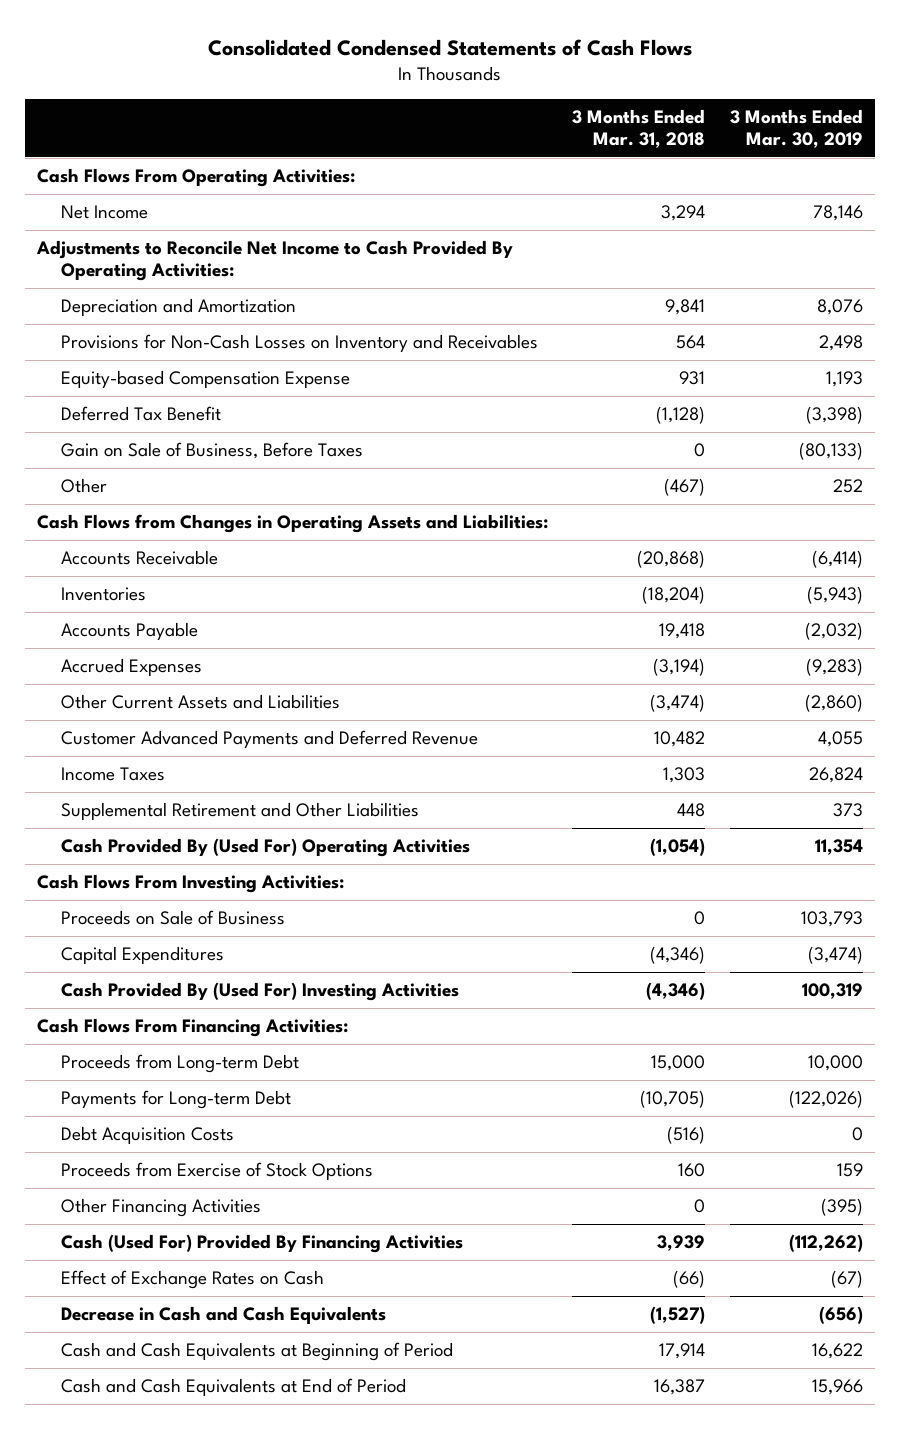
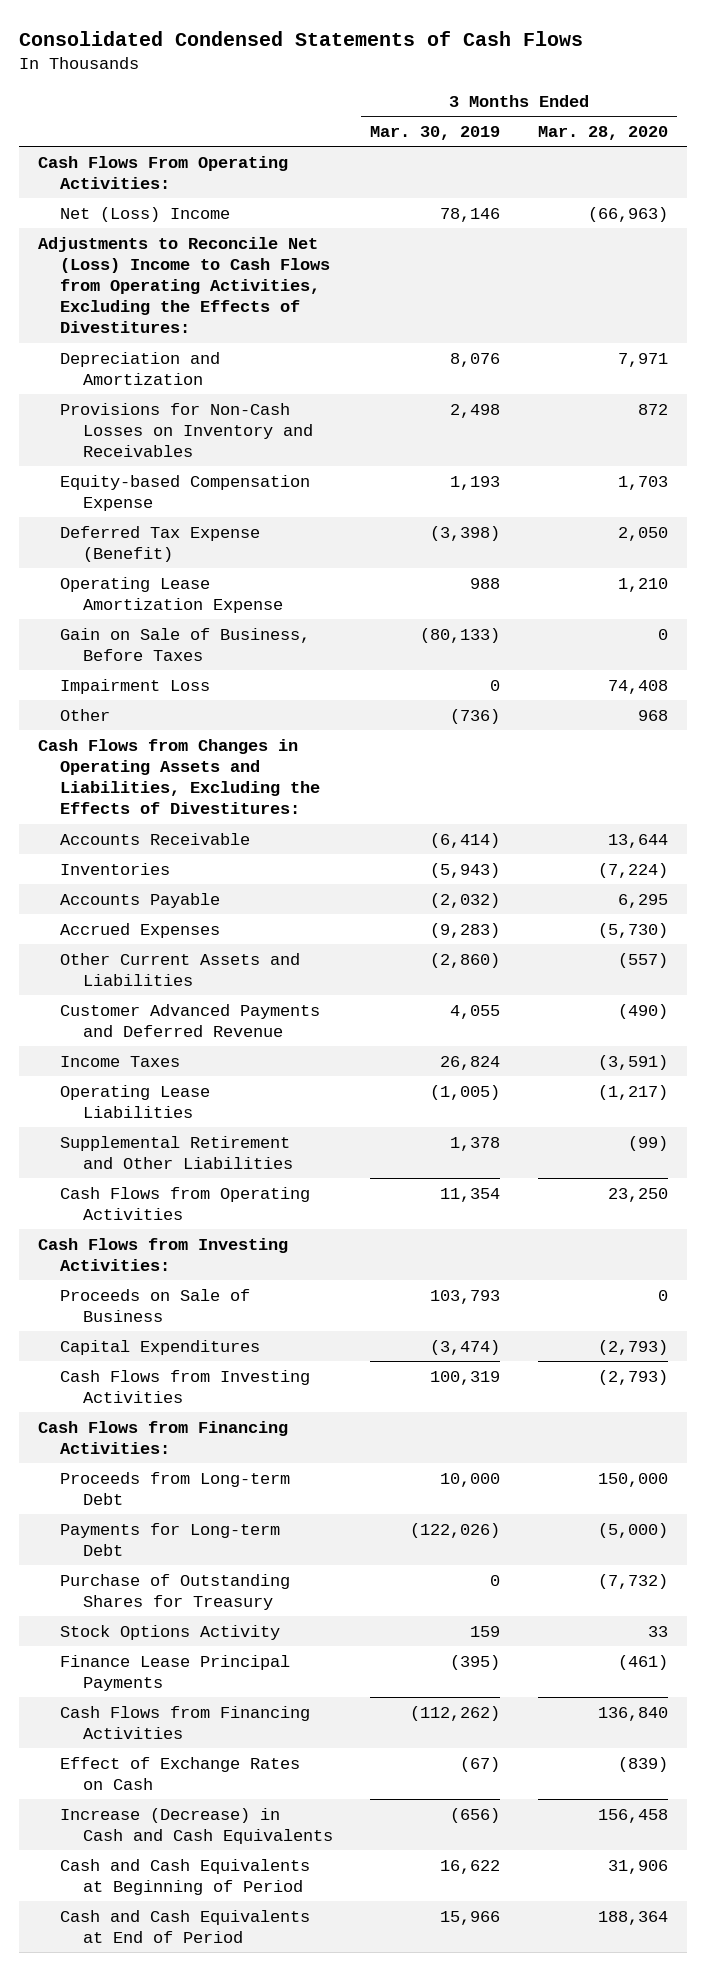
- | 3 Months Ended Mar. 31, 2018 | 3 Months Ended Mar. 30, 2019
+ | 3 Months Ended Mar. 30, 2019 | 3 Months Ended Mar. 28, 2020
- Net Income | 3,294 | 78,146
- Adjustments to Reconcile Net Income to Cash Provided By Operating Activities:
+ Net (Loss) Income | 78,146 | (66,963)
+ Adjustments to Reconcile Net (Loss) Income to Cash Flows from Operating Activities, Excluding the Effects of Divestitures:
- Deferred Tax Benefit | (1,128) | (3,398)
+ Deferred Tax Expense (Benefit) | (3,398) | 2,050
+ Operating Lease Amortization Expense | 988 | 1,210
- Other | (467) | 252
- Cash Flows from Changes in Operating Assets and Liabilities:
+ Impairment Loss | 0 | 74,408
+ Other | (736) | 968
+ Cash Flows from Changes in Operating Assets and Liabilities, Excluding the Effects of Divestitures:
- Supplemental Retirement and Other Liabilities | 448 | 373
- Cash Provided By (Used For) Operating Activities | (1,054) | 11,354
- Cash Flows From Investing Activities:
+ Operating Lease Liabilities | (1,005) | (1,217)
+ Supplemental Retirement and Other Liabilities | 1,378 | (99)
+ Cash Flows from Operating Activities | 11,354 | 23,250
+ Cash Flows from Investing Activities:
- Cash Provided By (Used For) Investing Activities | (4,346) | 100,319
- Cash Flows From Financing Activities:
+ Cash Flows from Investing Activities | 100,319 | (2,793)
+ Cash Flows from Financing Activities:
- Debt Acquisition Costs | (516) | 0
- Proceeds from Exercise of Stock Options | 160 | 159
- Other Financing Activities | 0 | (395)
- Cash (Used For) Provided By Financing Activities | 3,939 | (112,262)
+ Purchase of Outstanding Shares for Treasury | 0 | (7,732)
+ Stock Options Activity | 159 | 33
+ Finance Lease Principal Payments | (395) | (461)
+ Cash Flows from Financing Activities | (112,262) | 136,840
- Decrease in Cash and Cash Equivalents | (1,527) | (656)
+ Increase (Decrease) in Cash and Cash Equivalents | (656) | 156,458

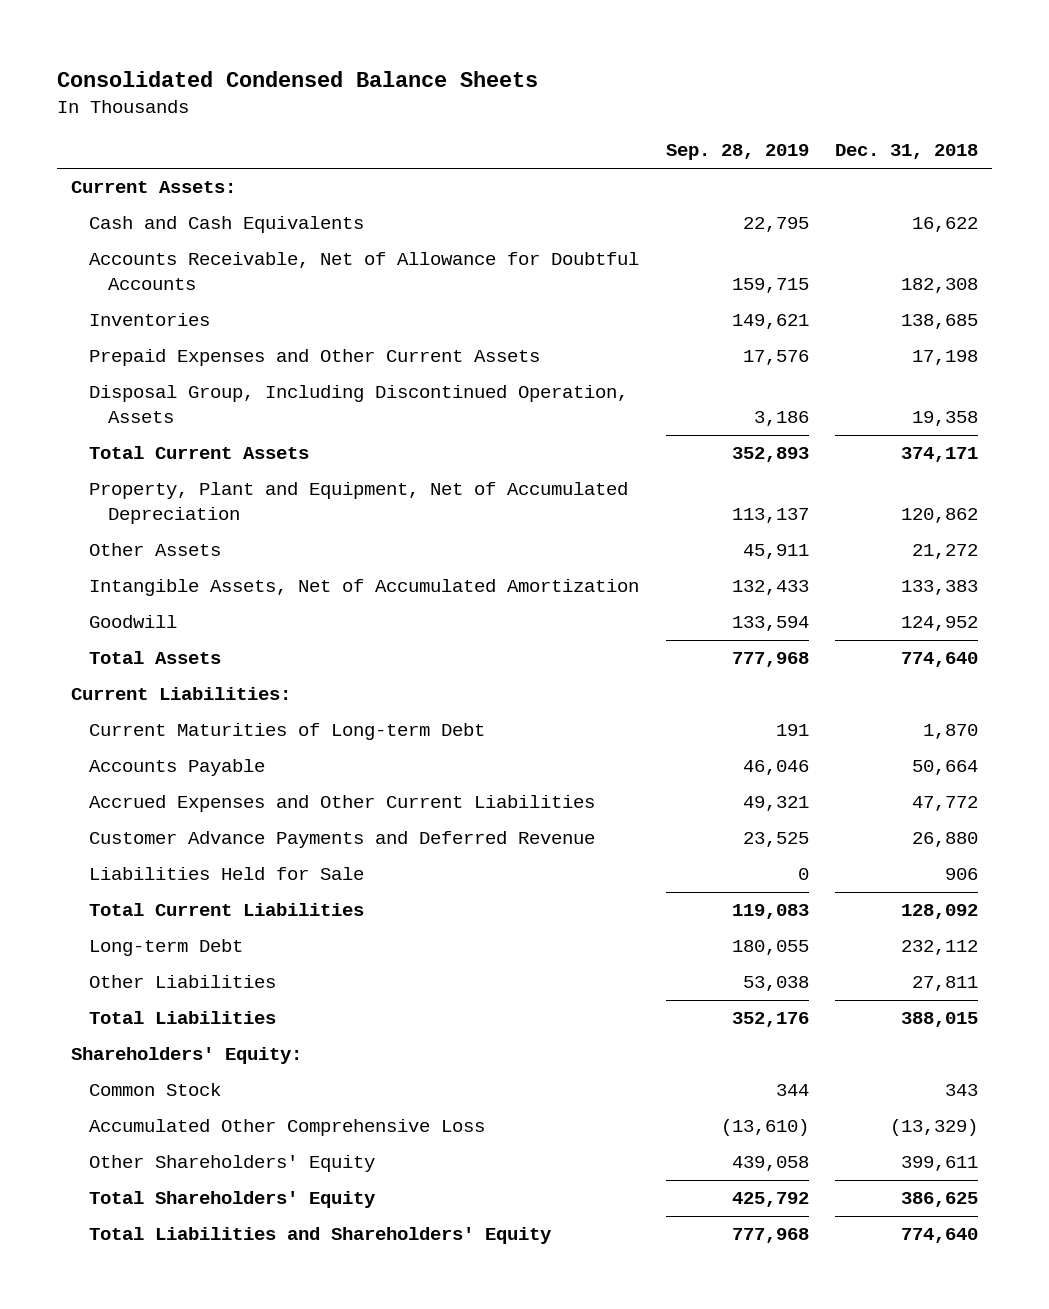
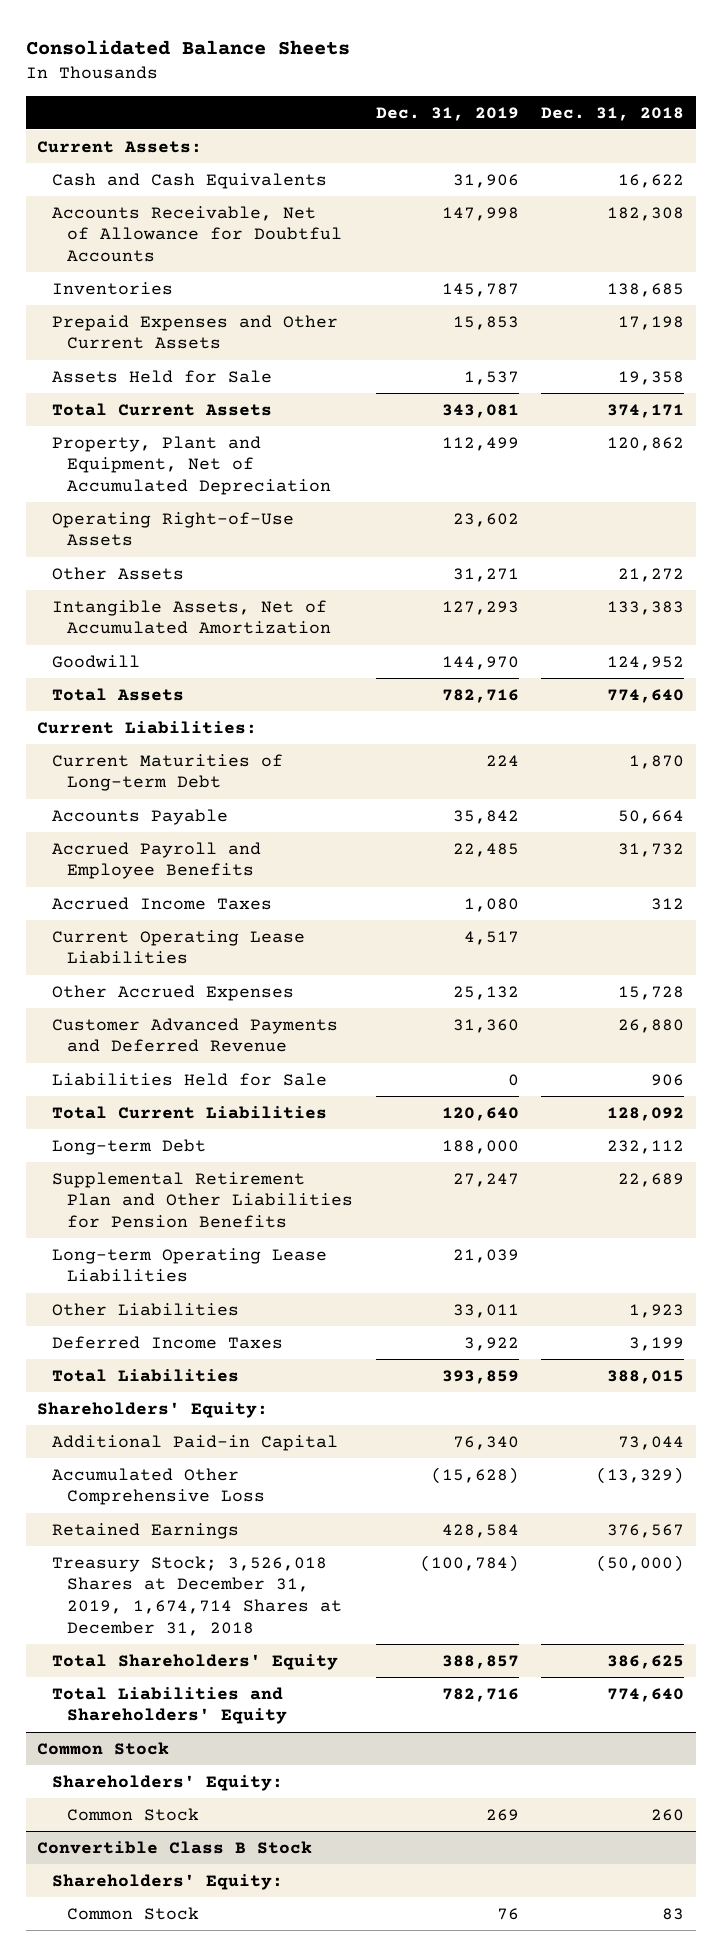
- Consolidated Condensed Balance Sheets
+ Consolidated Balance Sheets
- | Sep. 28, 2019 | Dec. 31, 2018
+ | Dec. 31, 2019 | Dec. 31, 2018
- Disposal Group, Including Discontinued Operation, Assets | 3,186 | 19,358
+ Assets Held for Sale | 1,537 | 19,358
+ Operating Right-of-Use Assets | 23,602 |
- Accrued Expenses and Other Current Liabilities | 49,321 | 47,772
- Customer Advance Payments and Deferred Revenue | 23,525 | 26,880
+ Accrued Payroll and Employee Benefits | 22,485 | 31,732
+ Accrued Income Taxes | 1,080 | 312
+ Current Operating Lease Liabilities | 4,517 |
+ Other Accrued Expenses | 25,132 | 15,728
+ Customer Advanced Payments and Deferred Revenue | 31,360 | 26,880
- Other Liabilities | 53,038 | 27,811
+ Supplemental Retirement Plan and Other Liabilities for Pension Benefits | 27,247 | 22,689
+ Long-term Operating Lease Liabilities | 21,039 |
+ Other Liabilities | 33,011 | 1,923
+ Deferred Income Taxes | 3,922 | 3,199
- Common Stock | 344 | 343
+ Additional Paid-in Capital | 76,340 | 73,044
- Other Shareholders' Equity | 439,058 | 399,611
+ Retained Earnings | 428,584 | 376,567
+ Treasury Stock; 3,526,018 Shares at December 31, 2019, 1,674,714 Shares at December 31, 2018 | (100,784) | (50,000)
+ Common Stock
+ Shareholders' Equity:
+ Common Stock | 269 | 260
+ Convertible Class B Stock
+ Shareholders' Equity:
+ Common Stock | 76 | 83

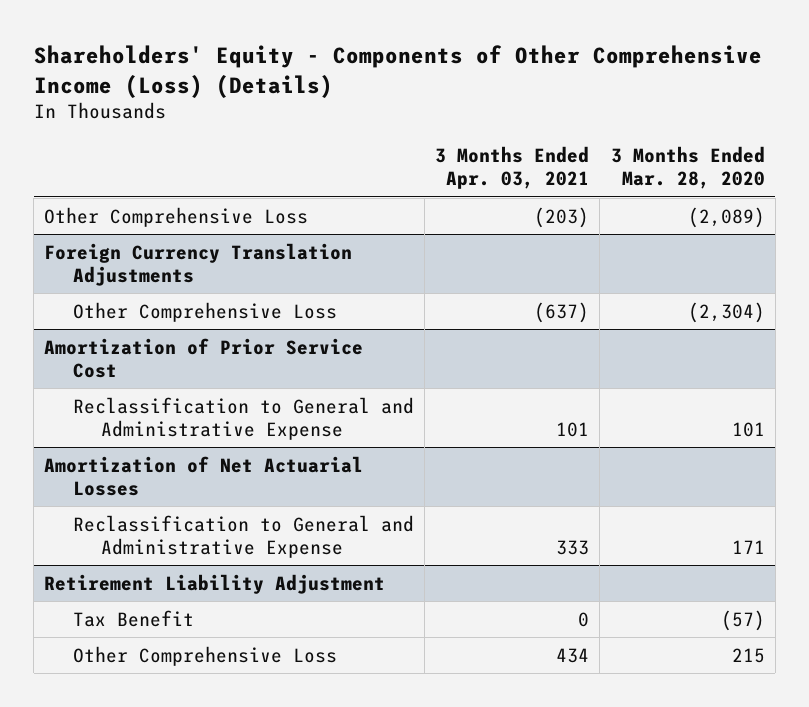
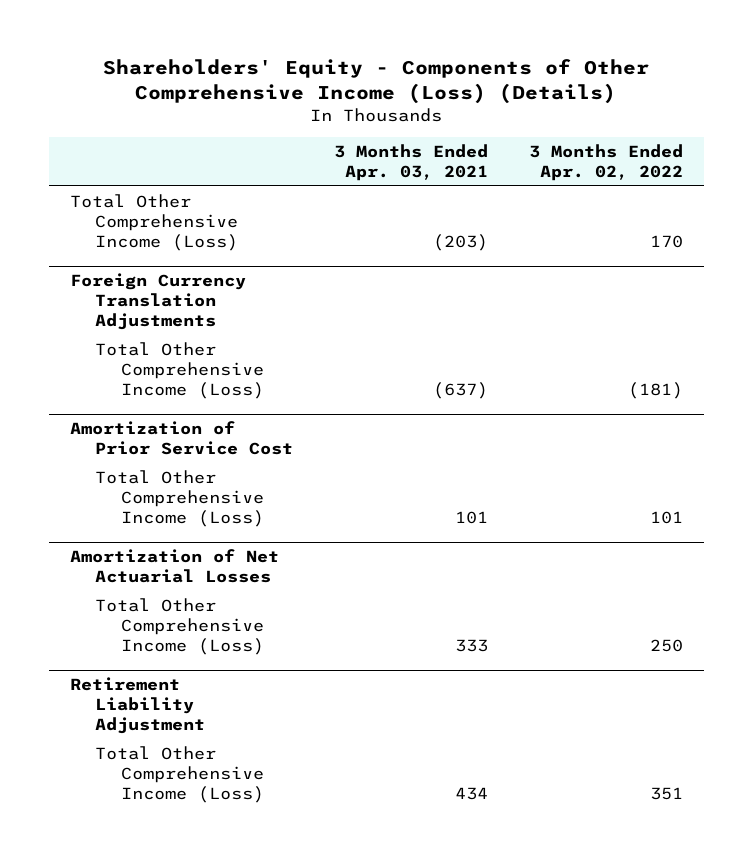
- | 3 Months Ended Apr. 03, 2021 | 3 Months Ended Mar. 28, 2020
+ | 3 Months Ended Apr. 03, 2021 | 3 Months Ended Apr. 02, 2022
- Other Comprehensive Loss | (203) | (2,089)
+ Total Other Comprehensive Income (Loss) | (203) | 170
@ Foreign Currency Translation Adjustments
- Other Comprehensive Loss | (637) | (2,304)
+ Total Other Comprehensive Income (Loss) | (637) | (181)
@ Amortization of Prior Service Cost
- Reclassification to General and Administrative Expense | 101 | 101
+ Total Other Comprehensive Income (Loss) | 101 | 101
@ Amortization of Net Actuarial Losses
- Reclassification to General and Administrative Expense | 333 | 171
+ Total Other Comprehensive Income (Loss) | 333 | 250
@ Retirement Liability Adjustment
- Tax Benefit | 0 | (57)
- Other Comprehensive Loss | 434 | 215
+ Total Other Comprehensive Income (Loss) | 434 | 351

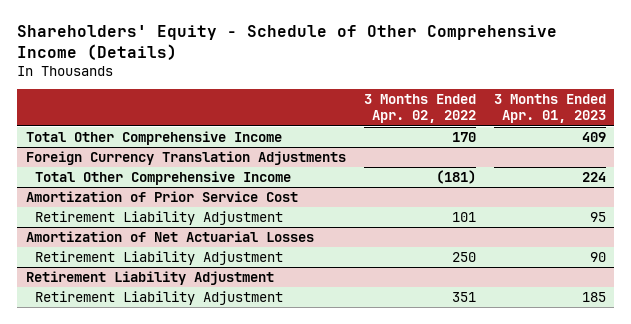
- Shareholders' Equity - Components of Other Comprehensive Income (Loss) (Details)
+ Shareholders' Equity - Schedule of Other Comprehensive Income (Details)
- | 3 Months Ended Apr. 03, 2021 | 3 Months Ended Apr. 02, 2022
+ | 3 Months Ended Apr. 02, 2022 | 3 Months Ended Apr. 01, 2023
- Total Other Comprehensive Income (Loss) | (203) | 170
+ Total Other Comprehensive Income | 170 | 409
@ Foreign Currency Translation Adjustments
- Total Other Comprehensive Income (Loss) | (637) | (181)
+ Total Other Comprehensive Income | (181) | 224
@ Amortization of Prior Service Cost
- Total Other Comprehensive Income (Loss) | 101 | 101
+ Retirement Liability Adjustment | 101 | 95
@ Amortization of Net Actuarial Losses
- Total Other Comprehensive Income (Loss) | 333 | 250
+ Retirement Liability Adjustment | 250 | 90
@ Retirement Liability Adjustment
- Total Other Comprehensive Income (Loss) | 434 | 351
+ Retirement Liability Adjustment | 351 | 185

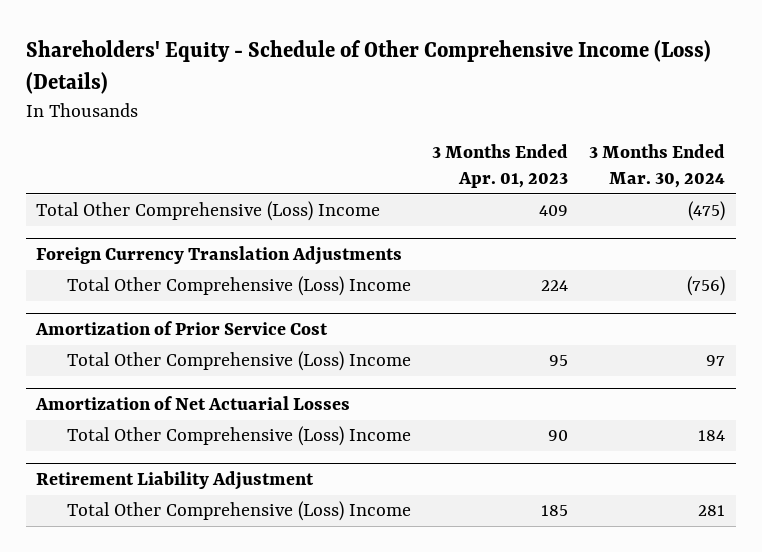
- Shareholders' Equity - Schedule of Other Comprehensive Income (Details)
+ Shareholders' Equity - Schedule of Other Comprehensive Income (Loss) (Details)
- | 3 Months Ended Apr. 02, 2022 | 3 Months Ended Apr. 01, 2023
+ | 3 Months Ended Apr. 01, 2023 | 3 Months Ended Mar. 30, 2024
- Total Other Comprehensive Income | 170 | 409
+ Total Other Comprehensive (Loss) Income | 409 | (475)
@ Foreign Currency Translation Adjustments
- Total Other Comprehensive Income | (181) | 224
+ Total Other Comprehensive (Loss) Income | 224 | (756)
@ Amortization of Prior Service Cost
- Retirement Liability Adjustment | 101 | 95
+ Total Other Comprehensive (Loss) Income | 95 | 97
@ Amortization of Net Actuarial Losses
- Retirement Liability Adjustment | 250 | 90
+ Total Other Comprehensive (Loss) Income | 90 | 184
@ Retirement Liability Adjustment
- Retirement Liability Adjustment | 351 | 185
+ Total Other Comprehensive (Loss) Income | 185 | 281

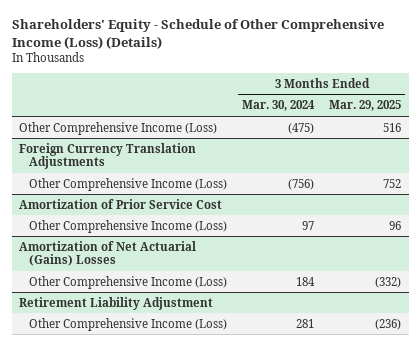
- | 3 Months Ended Apr. 01, 2023 | 3 Months Ended Mar. 30, 2024
+ | 3 Months Ended Mar. 30, 2024 | 3 Months Ended Mar. 29, 2025
- Total Other Comprehensive (Loss) Income | 409 | (475)
+ Other Comprehensive Income (Loss) | (475) | 516
@ Foreign Currency Translation Adjustments
- Total Other Comprehensive (Loss) Income | 224 | (756)
+ Other Comprehensive Income (Loss) | (756) | 752
@ Amortization of Prior Service Cost
- Total Other Comprehensive (Loss) Income | 95 | 97
- Amortization of Net Actuarial Losses
- Total Other Comprehensive (Loss) Income | 90 | 184
@ Amortization of Prior Service Cost
+ Other Comprehensive Income (Loss) | 97 | 96
+ Amortization of Net Actuarial (Gains) Losses
+ Other Comprehensive Income (Loss) | 184 | (332)
@ Retirement Liability Adjustment
- Total Other Comprehensive (Loss) Income | 185 | 281
+ Other Comprehensive Income (Loss) | 281 | (236)

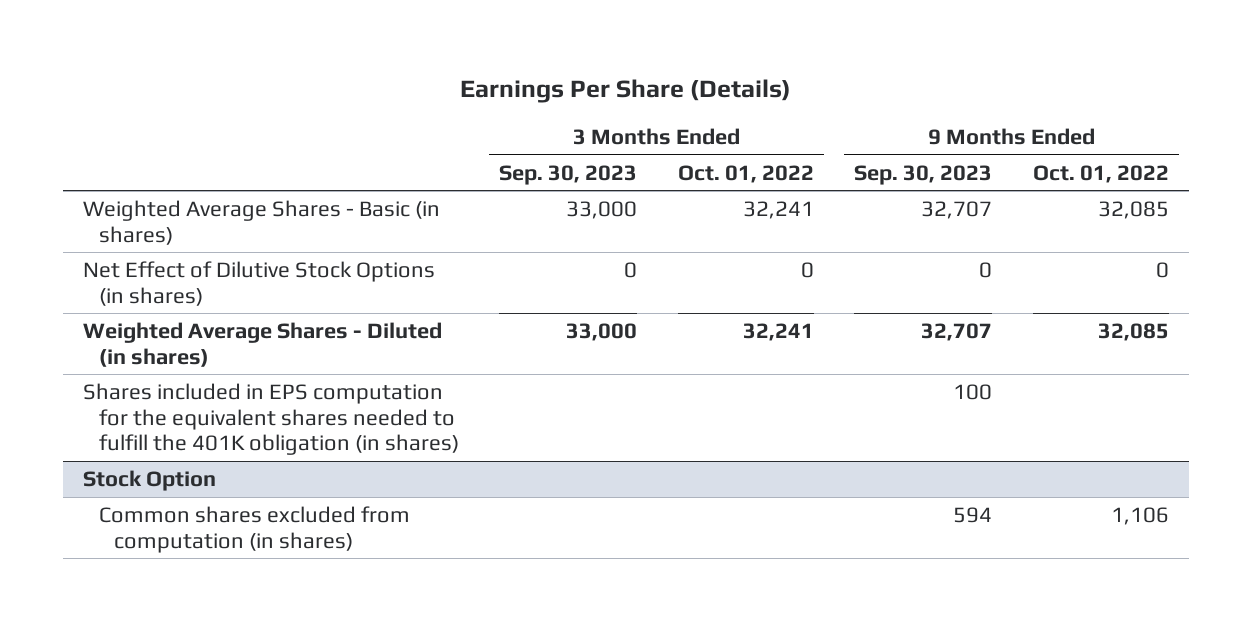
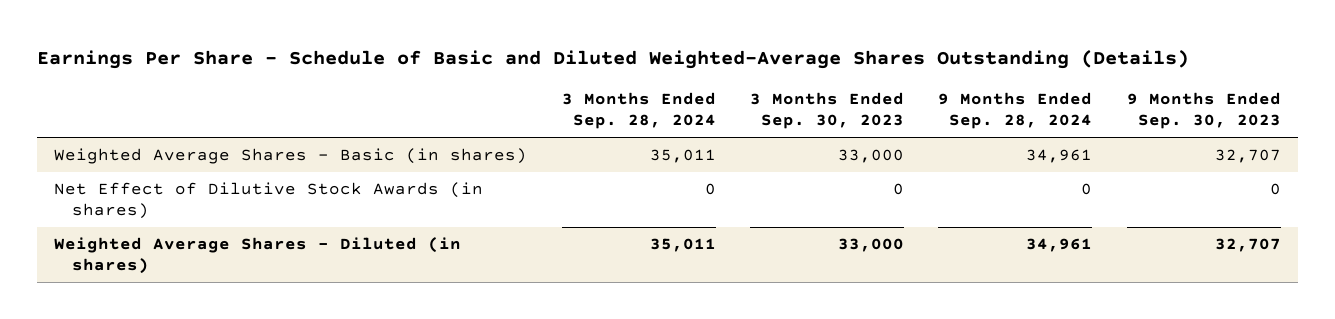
- Earnings Per Share (Details)
+ Earnings Per Share - Schedule of Basic and Diluted Weighted-Average Shares Outstanding (Details)
- | 3 Months Ended Sep. 30, 2023 | 3 Months Ended Oct. 01, 2022 | 9 Months Ended Sep. 30, 2023 | 9 Months Ended Oct. 01, 2022
+ | 3 Months Ended Sep. 28, 2024 | 3 Months Ended Sep. 30, 2023 | 9 Months Ended Sep. 28, 2024 | 9 Months Ended Sep. 30, 2023
- Net Effect of Dilutive Stock Options (in shares) | 0 | 0 | 0 | 0
+ Net Effect of Dilutive Stock Awards (in shares) | 0 | 0 | 0 | 0
- Shares included in EPS computation for the equivalent shares needed to fulfill the 401K obligation (in shares) | | | 100 |
- Stock Option
- Common shares excluded from computation (in shares) | | | 594 | 1,106

